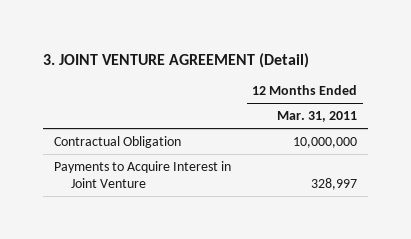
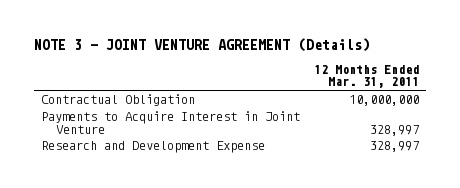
- 3. JOINT VENTURE AGREEMENT (Detail)
+ NOTE 3 - JOINT VENTURE AGREEMENT (Details)
+ Research and Development Expense | 328,997

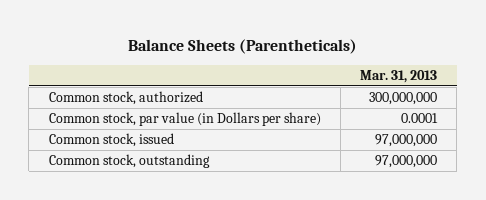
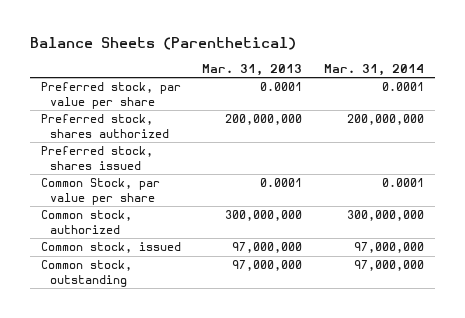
- Balance Sheets (Parentheticals)
+ Balance Sheets (Parenthetical)
- | Mar. 31, 2013
+ | Mar. 31, 2013 | Mar. 31, 2014
+ Preferred stock, par value per share | 0.0001 | 0.0001
+ Preferred stock, shares authorized | 200,000,000 | 200,000,000
+ Preferred stock, shares issued
+ Common Stock, par value per share | 0.0001 | 0.0001
- Common stock, par value (in Dollars per share) | 0.0001

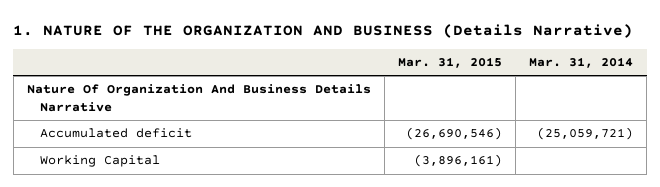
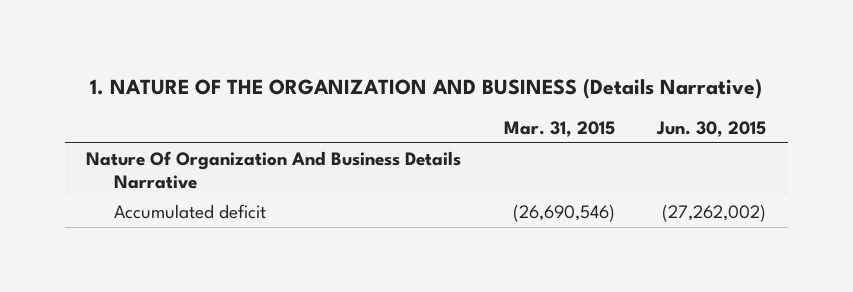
- | Mar. 31, 2015 | Mar. 31, 2014
+ | Mar. 31, 2015 | Jun. 30, 2015
- Working Capital | (3,896,161) |

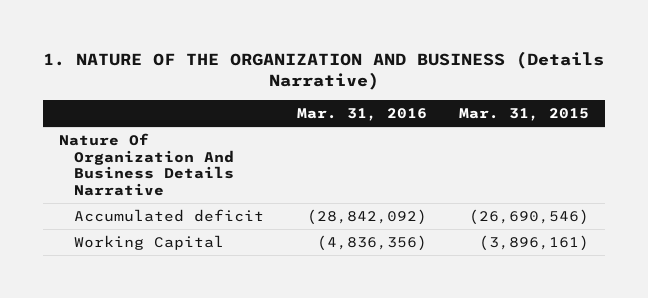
- | Mar. 31, 2015 | Jun. 30, 2015
+ | Mar. 31, 2016 | Mar. 31, 2015
+ Working Capital | (4,836,356) | (3,896,161)

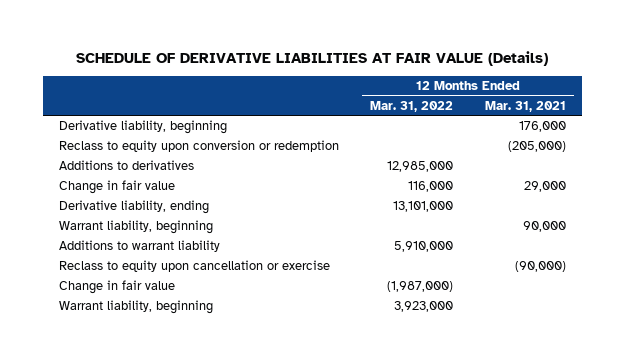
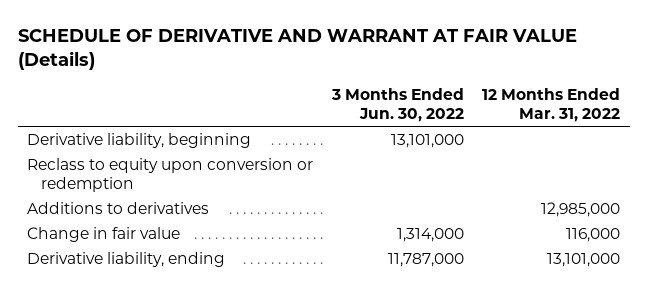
- SCHEDULE OF DERIVATIVE LIABILITIES AT FAIR VALUE (Details)
+ SCHEDULE OF DERIVATIVE AND WARRANT AT FAIR VALUE (Details)
- | 12 Months Ended Mar. 31, 2022 | 12 Months Ended Mar. 31, 2021
+ | 3 Months Ended Jun. 30, 2022 | 12 Months Ended Mar. 31, 2022
- Warrant liability, beginning | | 90,000
- Additions to warrant liability | 5,910,000 |
- Reclass to equity upon cancellation or exercise | | (90,000)
- Change in fair value | (1,987,000) |
- Warrant liability, beginning | 3,923,000 |

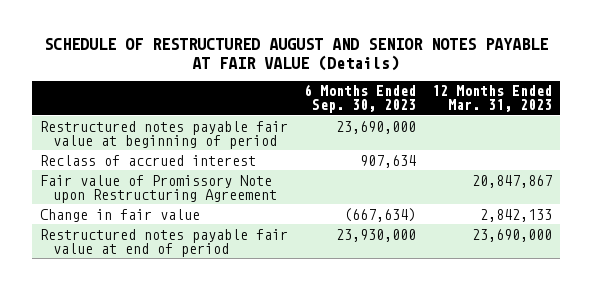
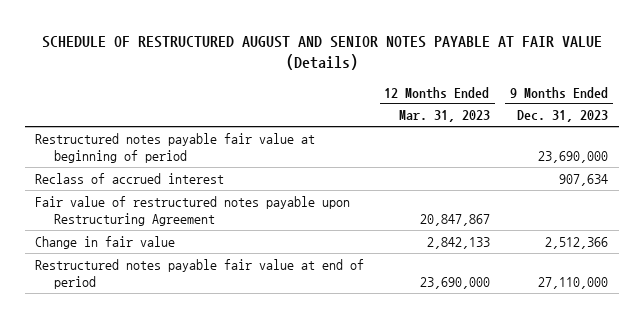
- | 6 Months Ended Sep. 30, 2023 | 12 Months Ended Mar. 31, 2023
+ | 12 Months Ended Mar. 31, 2023 | 9 Months Ended Dec. 31, 2023
- Fair value of Promissory Note upon Restructuring Agreement | | 20,847,867
+ Fair value of restructured notes payable upon Restructuring Agreement | 20,847,867 |

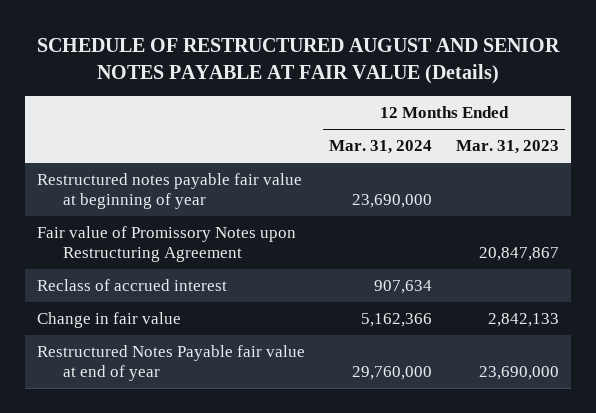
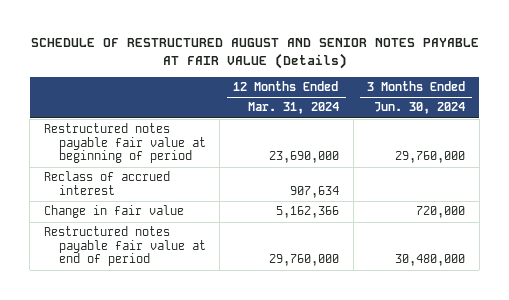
- | 12 Months Ended Mar. 31, 2024 | 12 Months Ended Mar. 31, 2023
+ | 12 Months Ended Mar. 31, 2024 | 3 Months Ended Jun. 30, 2024
- Restructured notes payable fair value at beginning of year | 23,690,000 |
- Fair value of Promissory Notes upon Restructuring Agreement | | 20,847,867
+ Restructured notes payable fair value at beginning of period | 23,690,000 | 29,760,000
- Restructured Notes Payable fair value at end of year | 29,760,000 | 23,690,000
+ Restructured notes payable fair value at end of period | 29,760,000 | 30,480,000

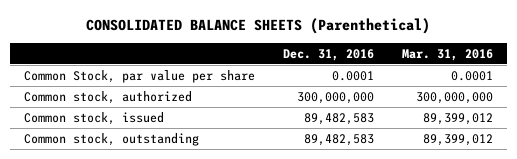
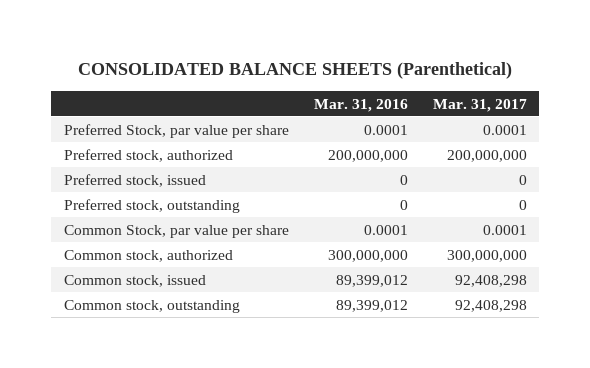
- | Dec. 31, 2016 | Mar. 31, 2016
+ | Mar. 31, 2016 | Mar. 31, 2017
+ Preferred Stock, par value per share | 0.0001 | 0.0001
+ Preferred stock, authorized | 200,000,000 | 200,000,000
+ Preferred stock, issued | 0 | 0
+ Preferred stock, outstanding | 0 | 0

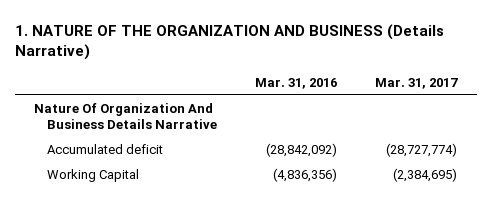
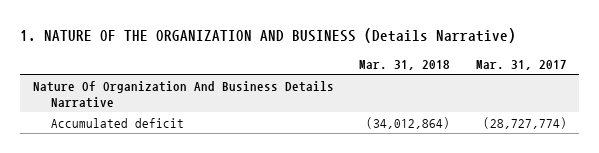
- | Mar. 31, 2016 | Mar. 31, 2017
+ | Mar. 31, 2018 | Mar. 31, 2017
- Working Capital | (4,836,356) | (2,384,695)

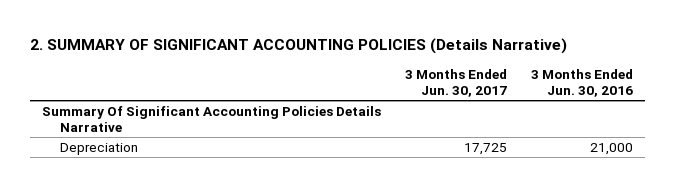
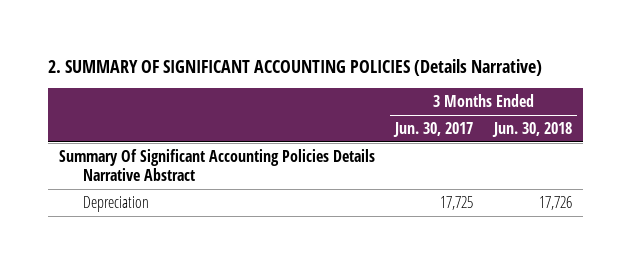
- | 3 Months Ended Jun. 30, 2017 | 3 Months Ended Jun. 30, 2016
+ | 3 Months Ended Jun. 30, 2017 | 3 Months Ended Jun. 30, 2018
- Summary Of Significant Accounting Policies Details Narrative
+ Summary Of Significant Accounting Policies Details Narrative Abstract

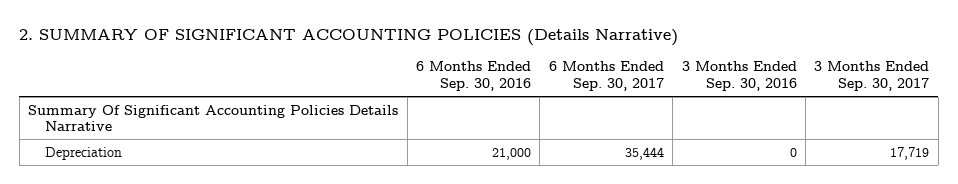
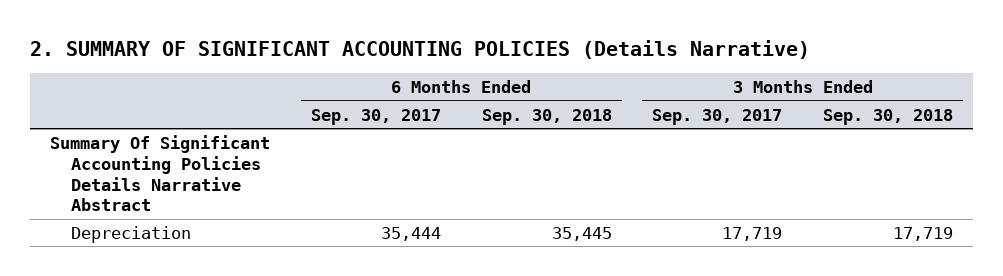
- | 6 Months Ended Sep. 30, 2016 | 6 Months Ended Sep. 30, 2017 | 3 Months Ended Sep. 30, 2016 | 3 Months Ended Sep. 30, 2017
+ | 6 Months Ended Sep. 30, 2017 | 6 Months Ended Sep. 30, 2018 | 3 Months Ended Sep. 30, 2017 | 3 Months Ended Sep. 30, 2018
- Summary Of Significant Accounting Policies Details Narrative
+ Summary Of Significant Accounting Policies Details Narrative Abstract

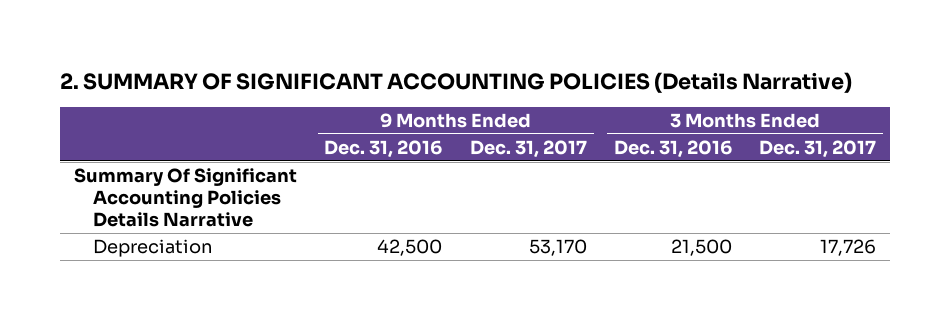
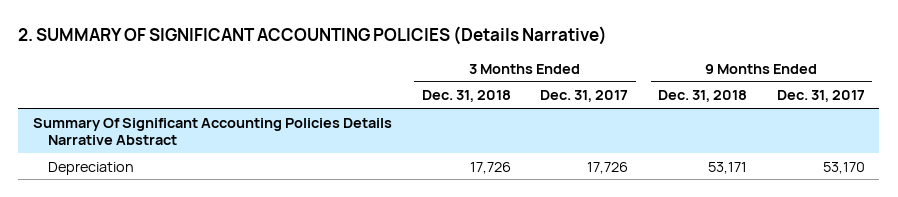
- | 9 Months Ended Dec. 31, 2016 | 9 Months Ended Dec. 31, 2017 | 3 Months Ended Dec. 31, 2016 | 3 Months Ended Dec. 31, 2017
+ | 3 Months Ended Dec. 31, 2018 | 3 Months Ended Dec. 31, 2017 | 9 Months Ended Dec. 31, 2018 | 9 Months Ended Dec. 31, 2017
- Summary Of Significant Accounting Policies Details Narrative
+ Summary Of Significant Accounting Policies Details Narrative Abstract

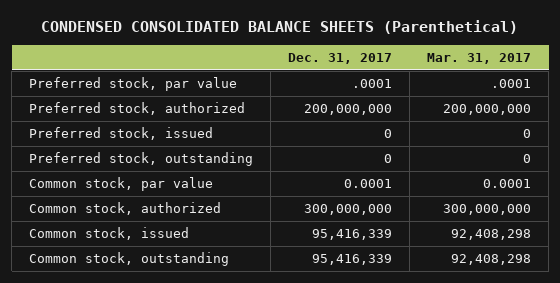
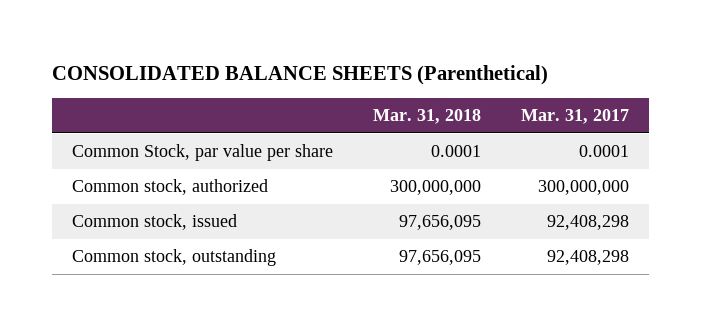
- CONDENSED CONSOLIDATED BALANCE SHEETS (Parenthetical)
+ CONSOLIDATED BALANCE SHEETS (Parenthetical)
- | Dec. 31, 2017 | Mar. 31, 2017
+ | Mar. 31, 2018 | Mar. 31, 2017
- Preferred stock, par value | .0001 | .0001
- Preferred stock, authorized | 200,000,000 | 200,000,000
- Preferred stock, issued | 0 | 0
- Preferred stock, outstanding | 0 | 0
- Common stock, par value | 0.0001 | 0.0001
+ Common Stock, par value per share | 0.0001 | 0.0001

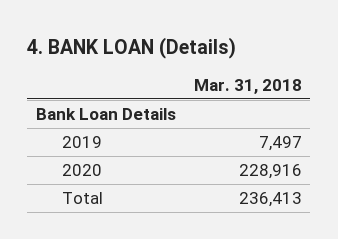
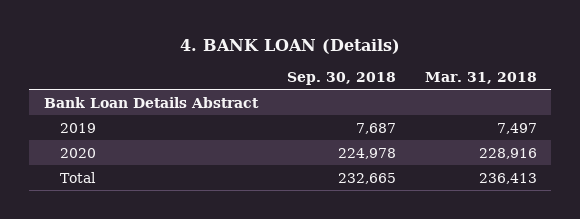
- | Mar. 31, 2018
+ | Sep. 30, 2018 | Mar. 31, 2018
- Bank Loan Details
+ Bank Loan Details Abstract

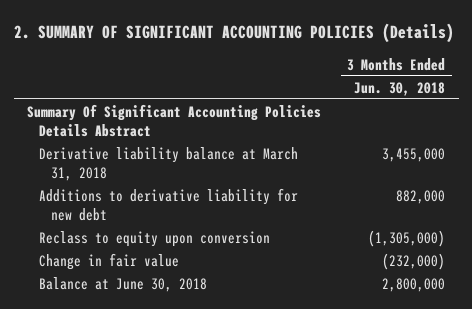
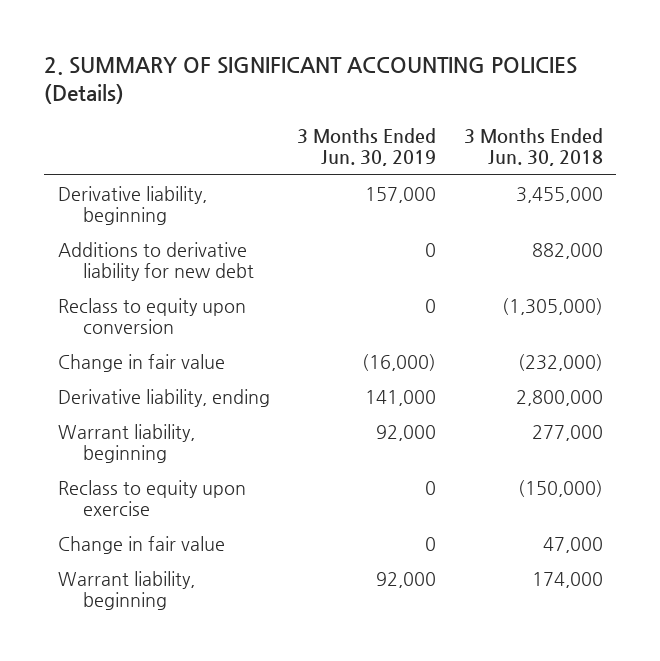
- | 3 Months Ended Jun. 30, 2018
+ | 3 Months Ended Jun. 30, 2019 | 3 Months Ended Jun. 30, 2018
- Summary Of Significant Accounting Policies Details Abstract
- Derivative liability balance at March 31, 2018 | 3,455,000
+ Derivative liability, beginning | 157,000 | 3,455,000
- Balance at June 30, 2018 | 2,800,000
+ Derivative liability, ending | 141,000 | 2,800,000
+ Warrant liability, beginning | 92,000 | 277,000
+ Reclass to equity upon exercise | 0 | (150,000)
+ Change in fair value | 0 | 47,000
+ Warrant liability, beginning | 92,000 | 174,000

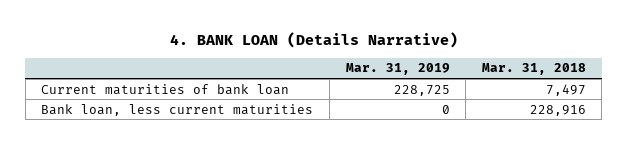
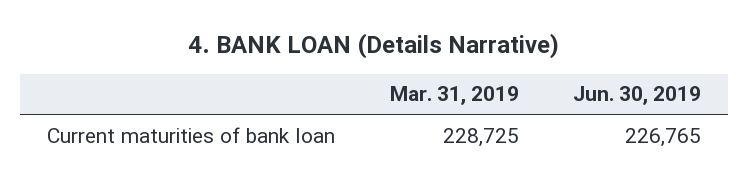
- | Mar. 31, 2019 | Mar. 31, 2018
+ | Mar. 31, 2019 | Jun. 30, 2019
- Bank loan, less current maturities | 0 | 228,916

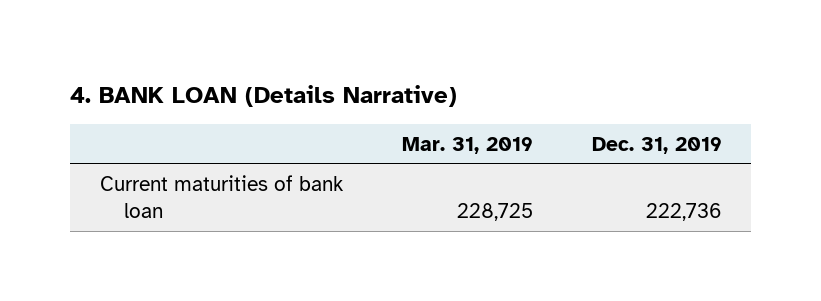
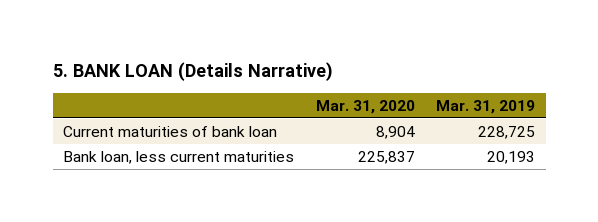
- 4. BANK LOAN (Details Narrative)
+ 5. BANK LOAN (Details Narrative)
- | Mar. 31, 2019 | Dec. 31, 2019
+ | Mar. 31, 2020 | Mar. 31, 2019
+ Bank loan, less current maturities | 225,837 | 20,193

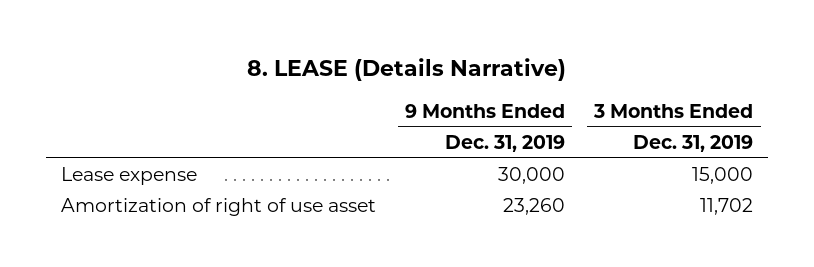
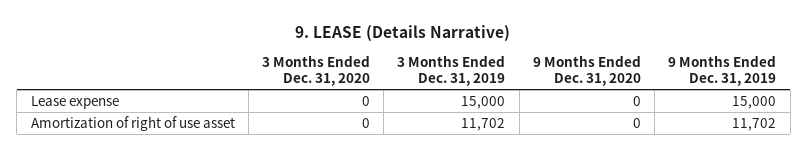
- 8. LEASE (Details Narrative)
+ 9. LEASE (Details Narrative)
- | 9 Months Ended Dec. 31, 2019 | 3 Months Ended Dec. 31, 2019
+ | 3 Months Ended Dec. 31, 2020 | 3 Months Ended Dec. 31, 2019 | 9 Months Ended Dec. 31, 2020 | 9 Months Ended Dec. 31, 2019
- Lease expense | 30,000 | 15,000
- Amortization of right of use asset | 23,260 | 11,702
+ Lease expense | 0 | 15,000 | 0 | 15,000
+ Amortization of right of use asset | 0 | 11,702 | 0 | 11,702

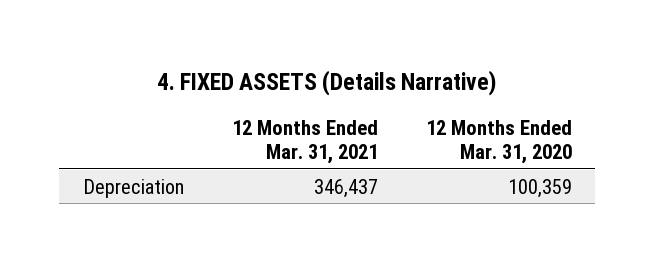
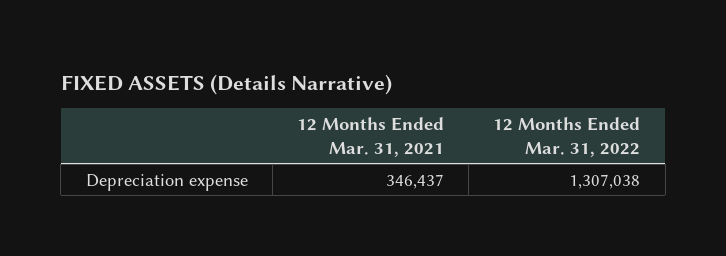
- 4. FIXED ASSETS (Details Narrative)
+ FIXED ASSETS (Details Narrative)
- | 12 Months Ended Mar. 31, 2021 | 12 Months Ended Mar. 31, 2020
+ | 12 Months Ended Mar. 31, 2021 | 12 Months Ended Mar. 31, 2022
- Depreciation | 346,437 | 100,359
+ Depreciation expense | 346,437 | 1,307,038

